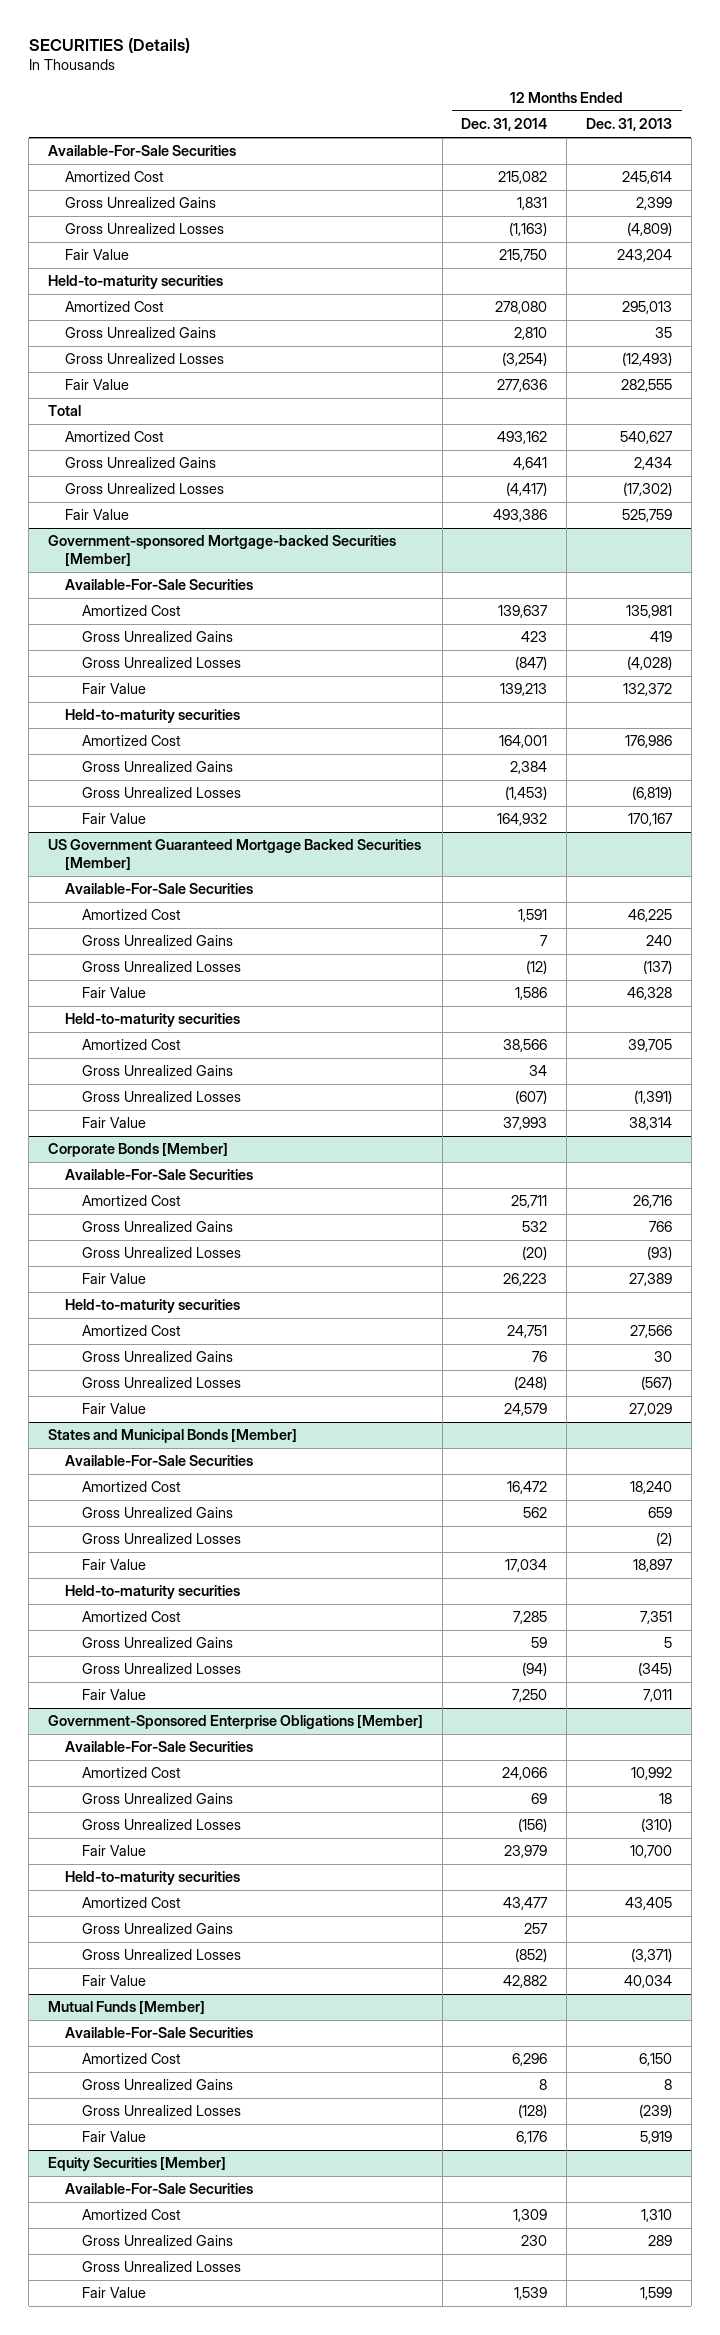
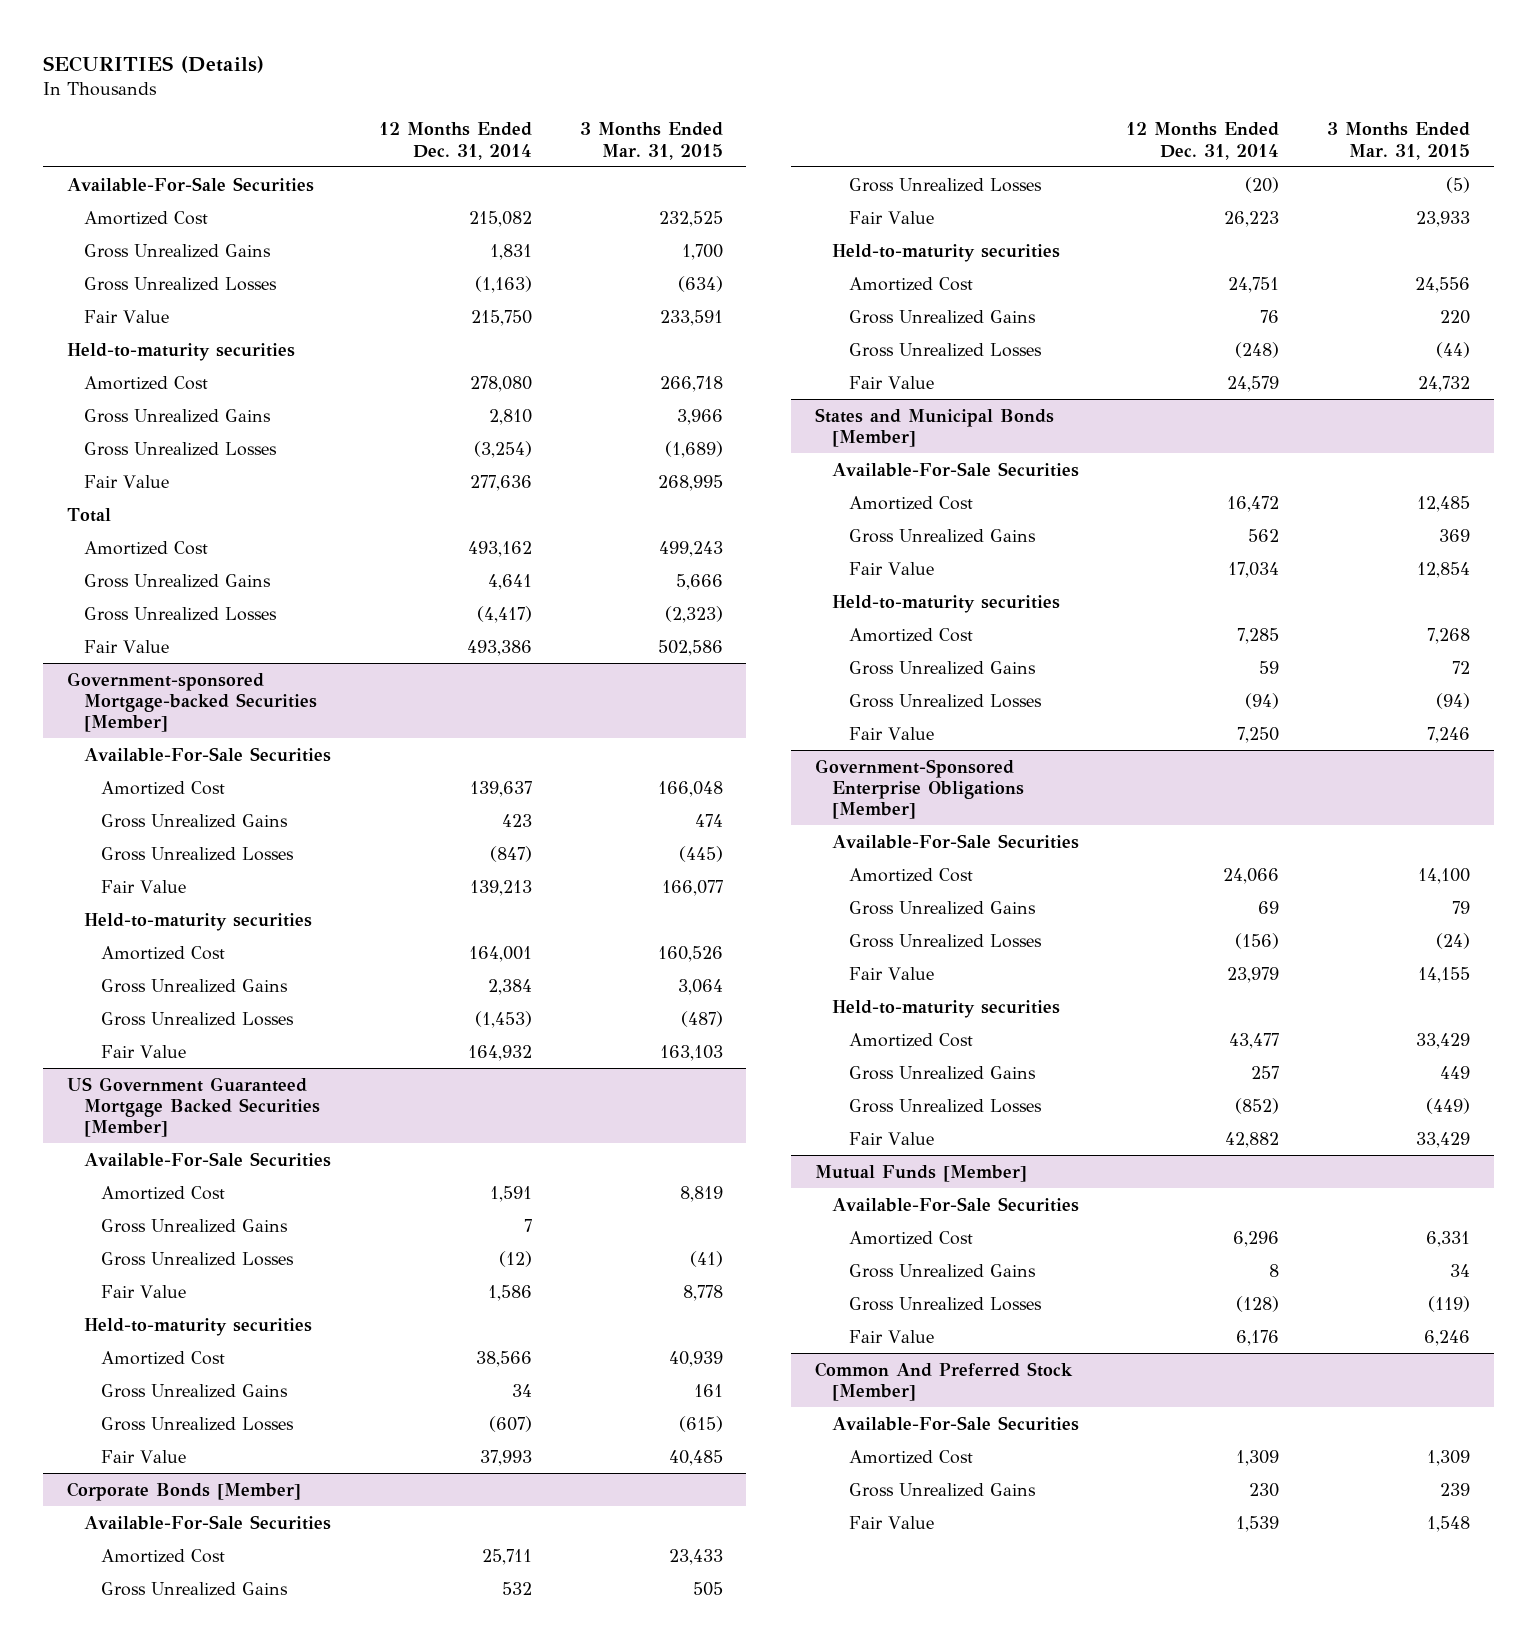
- | 12 Months Ended Dec. 31, 2014 | 12 Months Ended Dec. 31, 2013
+ | 12 Months Ended Dec. 31, 2014 | 3 Months Ended Mar. 31, 2015
@ States and Municipal Bonds [Member]
- Gross Unrealized Losses | | (2)
- Equity Securities [Member]
+ Common And Preferred Stock [Member]
- Gross Unrealized Losses

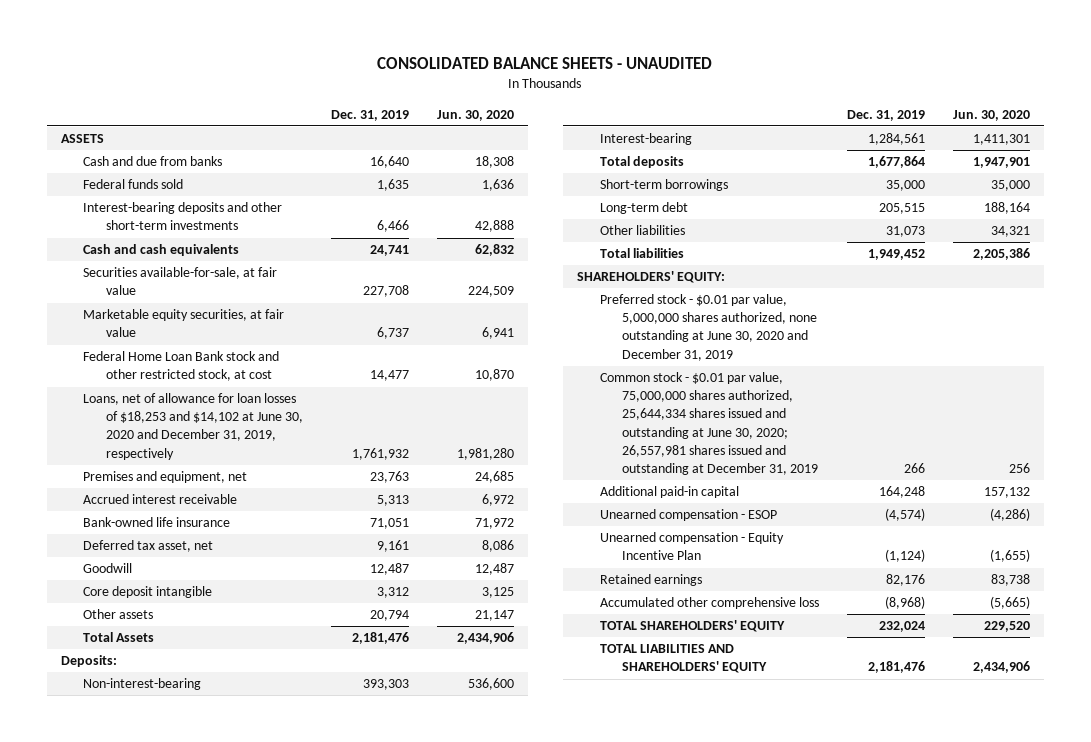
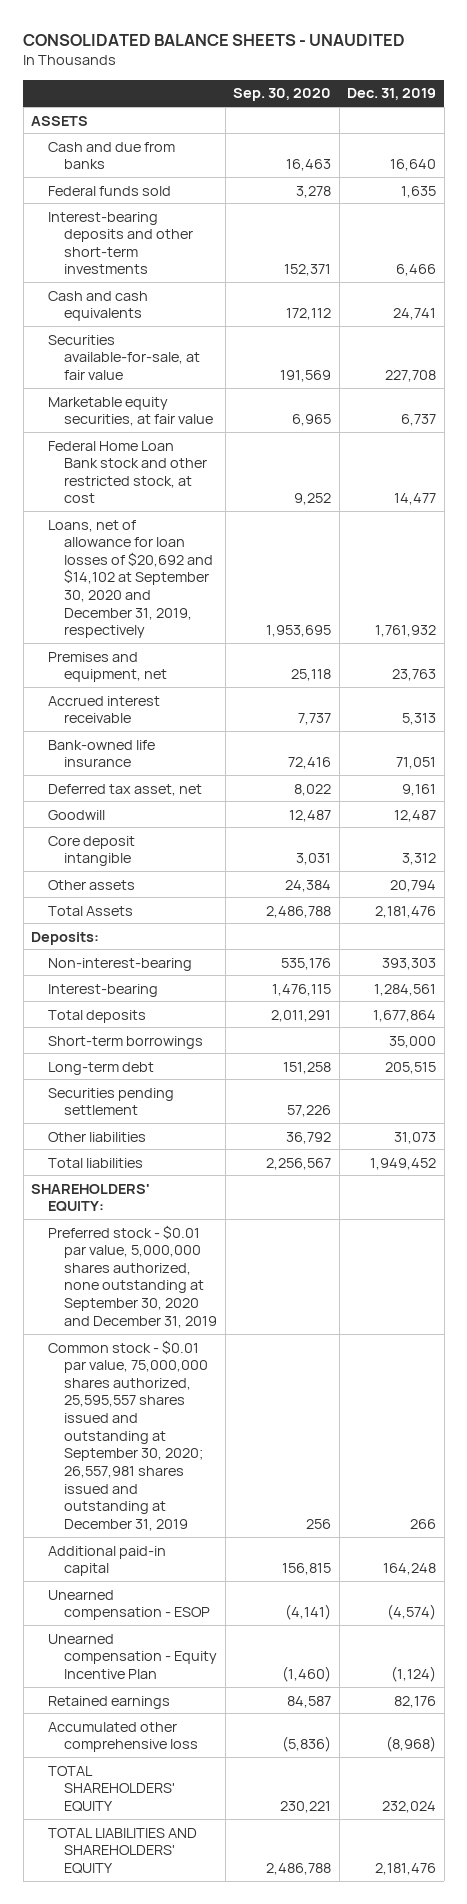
- | Dec. 31, 2019 | Jun. 30, 2020
+ | Sep. 30, 2020 | Dec. 31, 2019
- Loans, net of allowance for loan losses of $18,253 and $14,102 at June 30, 2020 and December 31, 2019, respectively | 1,761,932 | 1,981,280
+ Loans, net of allowance for loan losses of $20,692 and $14,102 at September 30, 2020 and December 31, 2019, respectively | 1,953,695 | 1,761,932
+ Securities pending settlement | 57,226 |
- Preferred stock - $0.01 par value, 5,000,000 shares authorized, none outstanding at June 30, 2020 and December 31, 2019
- Common stock - $0.01 par value, 75,000,000 shares authorized, 25,644,334 shares issued and outstanding at June 30, 2020; 26,557,981 shares issued and outstanding at December 31, 2019 | 266 | 256
+ Preferred stock - $0.01 par value, 5,000,000 shares authorized, none outstanding at September 30, 2020 and December 31, 2019
+ Common stock - $0.01 par value, 75,000,000 shares authorized, 25,595,557 shares issued and outstanding at September 30, 2020; 26,557,981 shares issued and outstanding at December 31, 2019 | 256 | 266

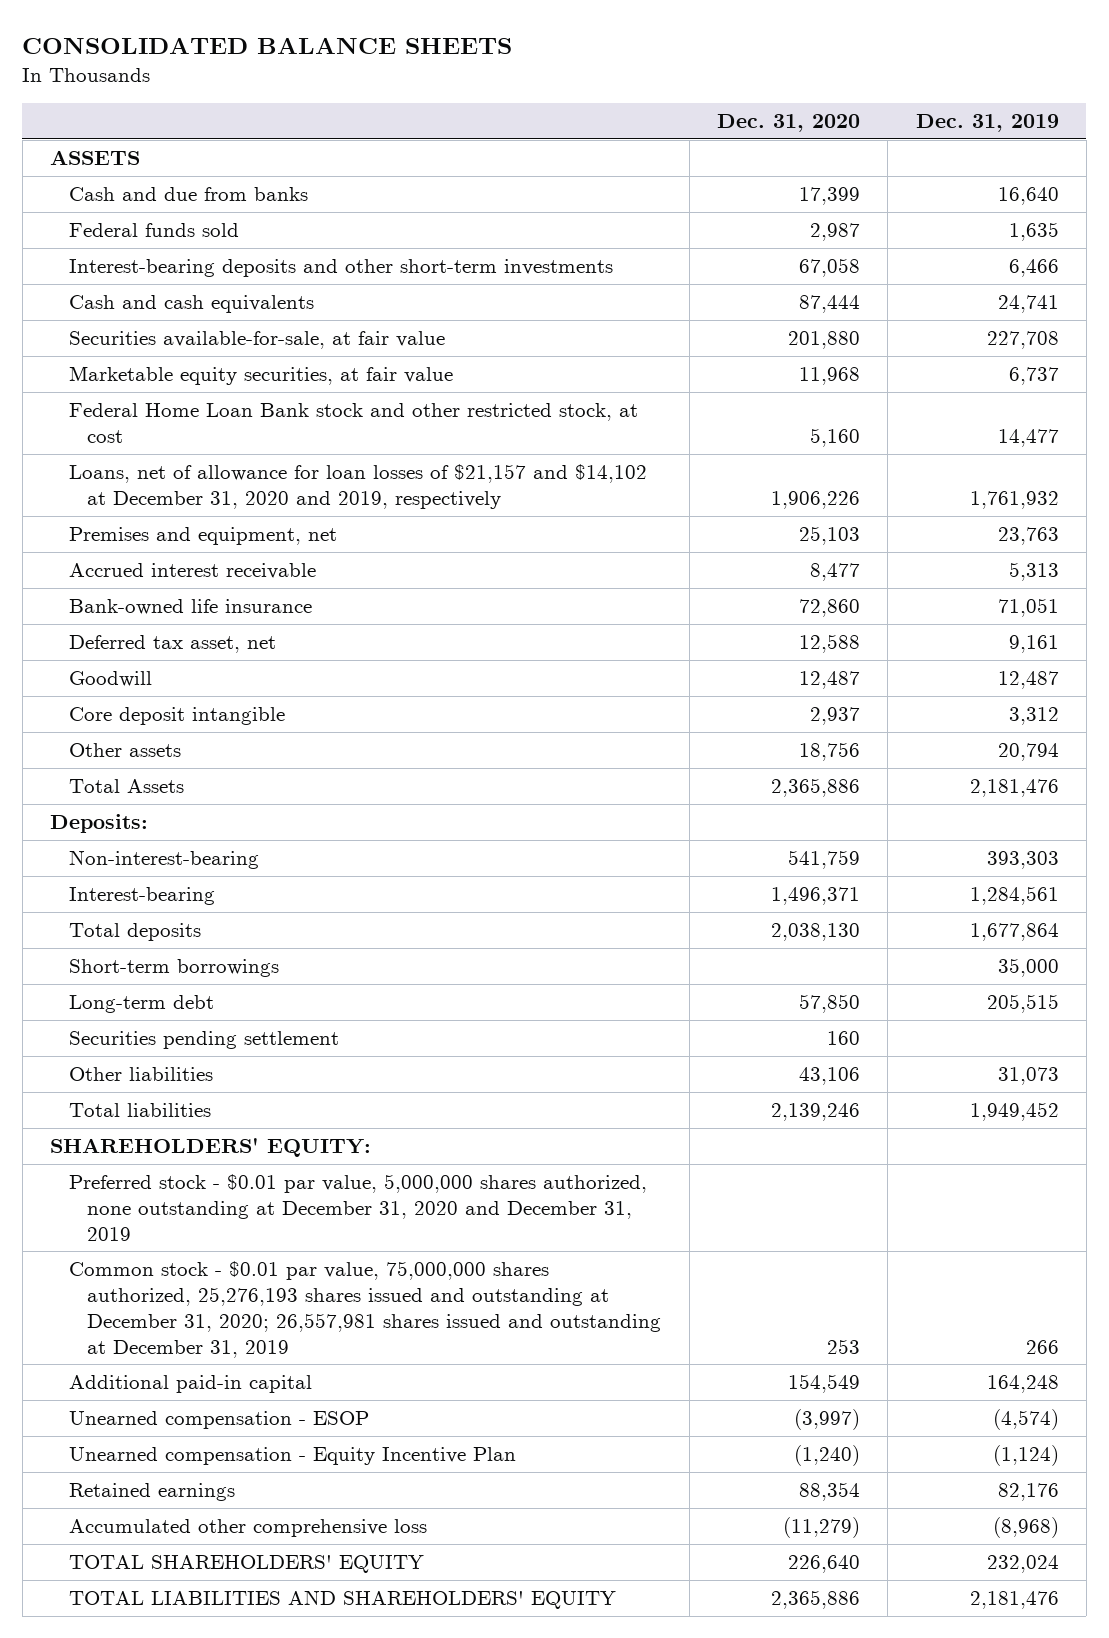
- CONSOLIDATED BALANCE SHEETS - UNAUDITED
+ CONSOLIDATED BALANCE SHEETS
- | Sep. 30, 2020 | Dec. 31, 2019
+ | Dec. 31, 2020 | Dec. 31, 2019
- Loans, net of allowance for loan losses of $20,692 and $14,102 at September 30, 2020 and December 31, 2019, respectively | 1,953,695 | 1,761,932
+ Loans, net of allowance for loan losses of $21,157 and $14,102 at December 31, 2020 and 2019, respectively | 1,906,226 | 1,761,932
- Preferred stock - $0.01 par value, 5,000,000 shares authorized, none outstanding at September 30, 2020 and December 31, 2019
- Common stock - $0.01 par value, 75,000,000 shares authorized, 25,595,557 shares issued and outstanding at September 30, 2020; 26,557,981 shares issued and outstanding at December 31, 2019 | 256 | 266
+ Preferred stock - $0.01 par value, 5,000,000 shares authorized, none outstanding at December 31, 2020 and December 31, 2019
+ Common stock - $0.01 par value, 75,000,000 shares authorized, 25,276,193 shares issued and outstanding at December 31, 2020; 26,557,981 shares issued and outstanding at December 31, 2019 | 253 | 266

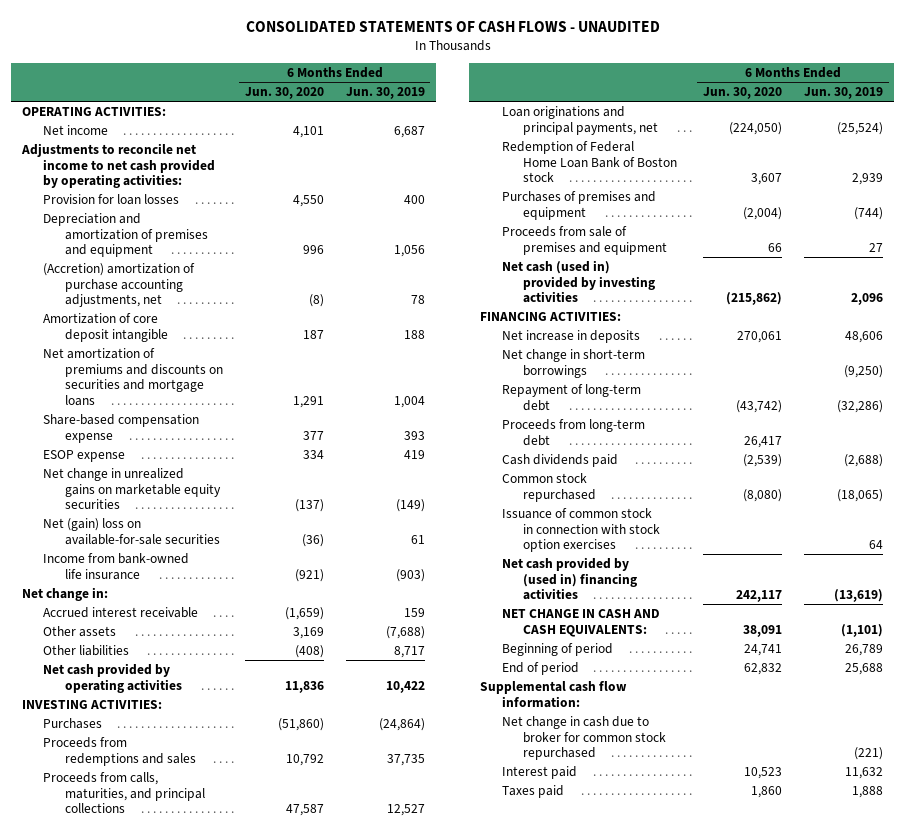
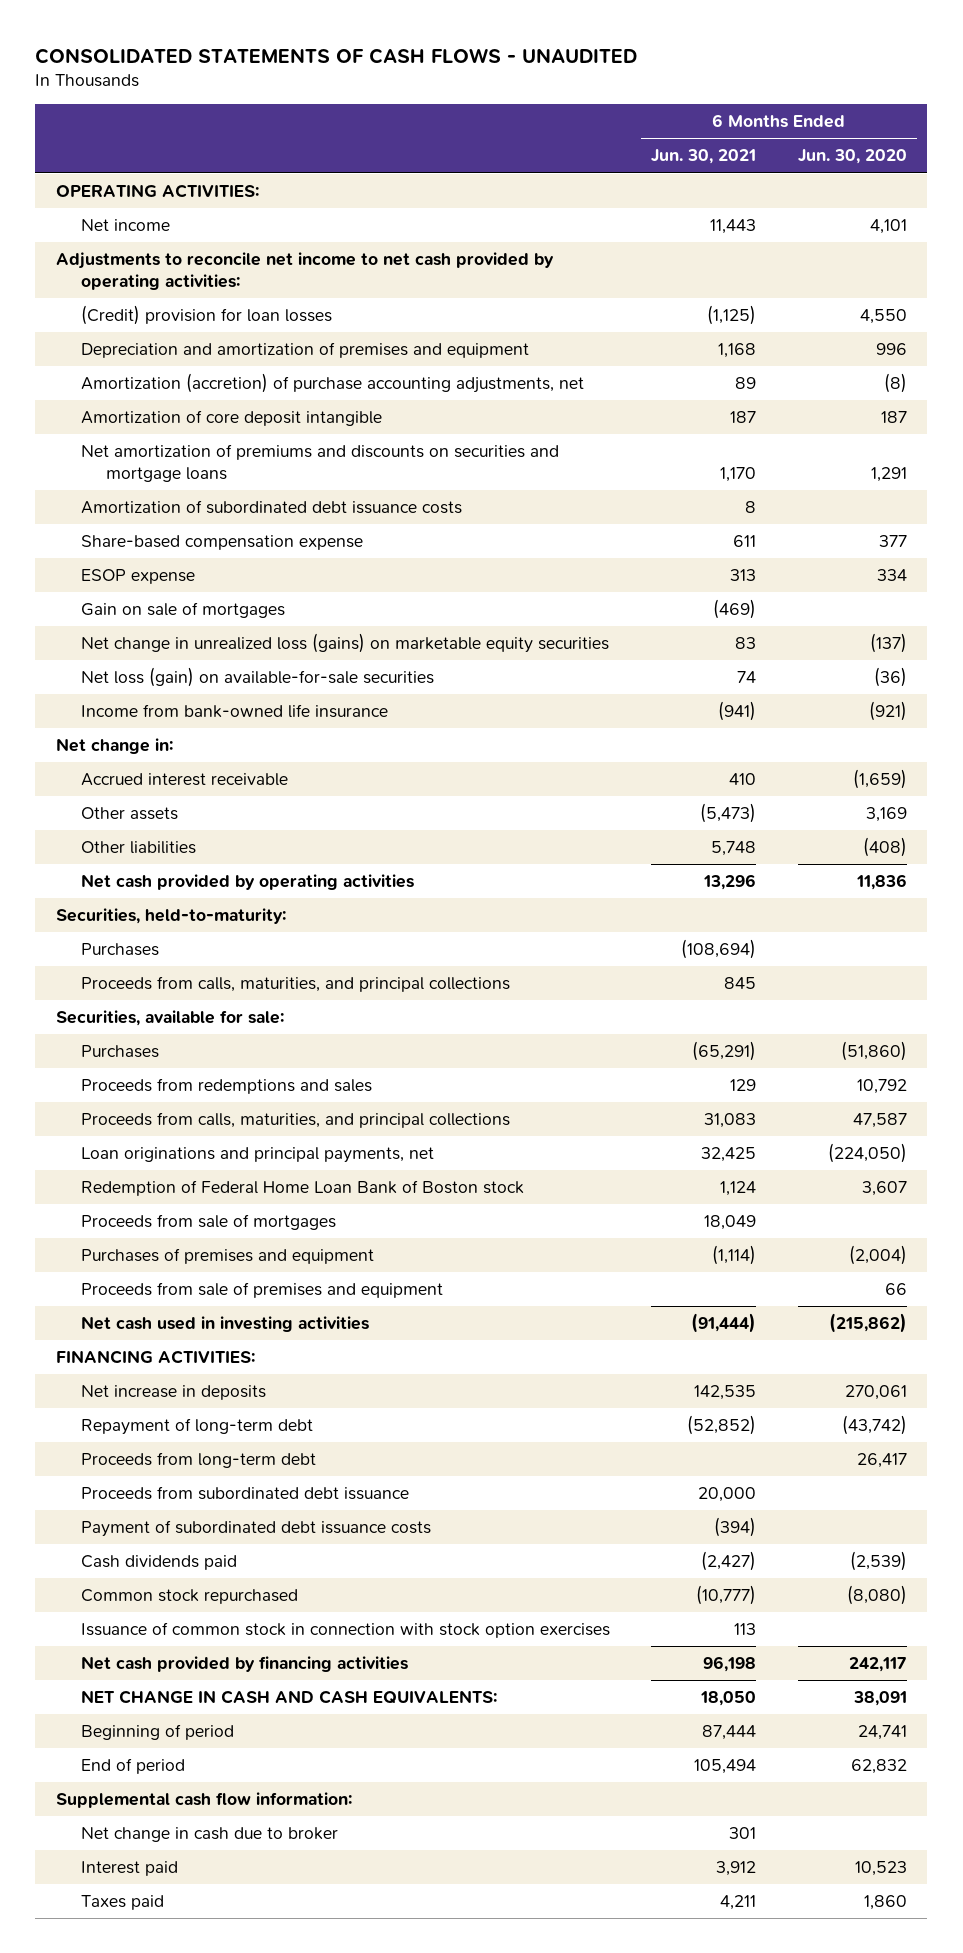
- | 6 Months Ended Jun. 30, 2020 | 6 Months Ended Jun. 30, 2019
+ | 6 Months Ended Jun. 30, 2021 | 6 Months Ended Jun. 30, 2020
- Provision for loan losses | 4,550 | 400
+ (Credit) provision for loan losses | (1,125) | 4,550
- (Accretion) amortization of purchase accounting adjustments, net | (8) | 78
+ Amortization (accretion) of purchase accounting adjustments, net | 89 | (8)
+ Amortization of subordinated debt issuance costs | 8 |
- Net change in unrealized gains on marketable equity securities | (137) | (149)
- Net (gain) loss on available-for-sale securities | (36) | 61
+ Gain on sale of mortgages | (469) |
+ Net change in unrealized loss (gains) on marketable equity securities | 83 | (137)
+ Net loss (gain) on available-for-sale securities | 74 | (36)
- INVESTING ACTIVITIES:
+ Securities, held-to-maturity:
+ Purchases | (108,694) |
+ Proceeds from calls, maturities, and principal collections | 845 |
+ Securities, available for sale:
+ Proceeds from sale of mortgages | 18,049 |
- Net cash (used in) provided by investing activities | (215,862) | 2,096
+ Net cash used in investing activities | (91,444) | (215,862)
- Net change in short-term borrowings | | (9,250)
+ Proceeds from subordinated debt issuance | 20,000 |
+ Payment of subordinated debt issuance costs | (394) |
- Net cash provided by (used in) financing activities | 242,117 | (13,619)
+ Net cash provided by financing activities | 96,198 | 242,117
- Net change in cash due to broker for common stock repurchased | | (221)
+ Net change in cash due to broker | 301 |

